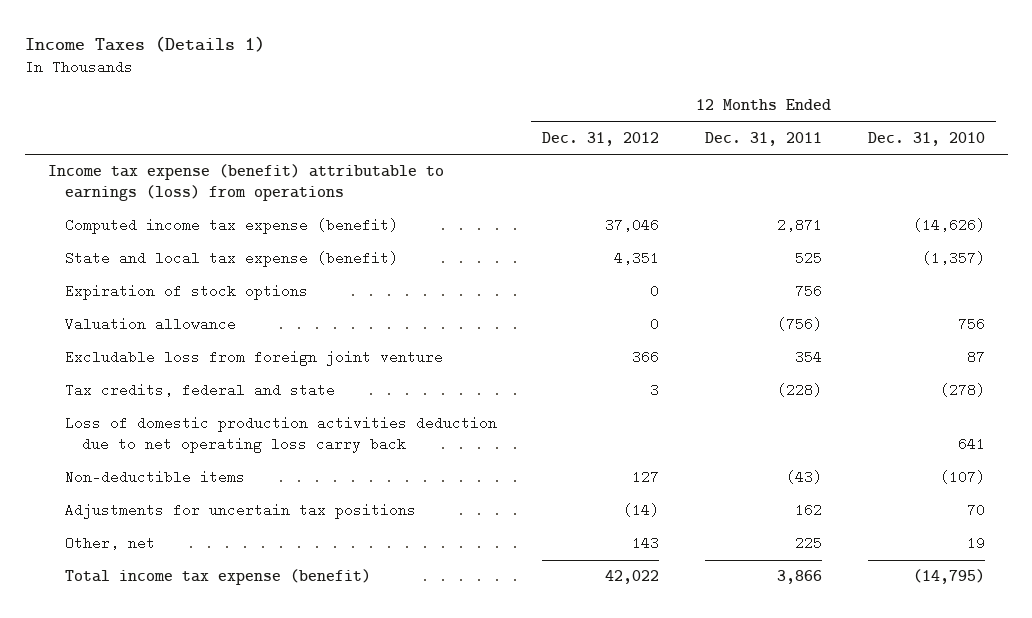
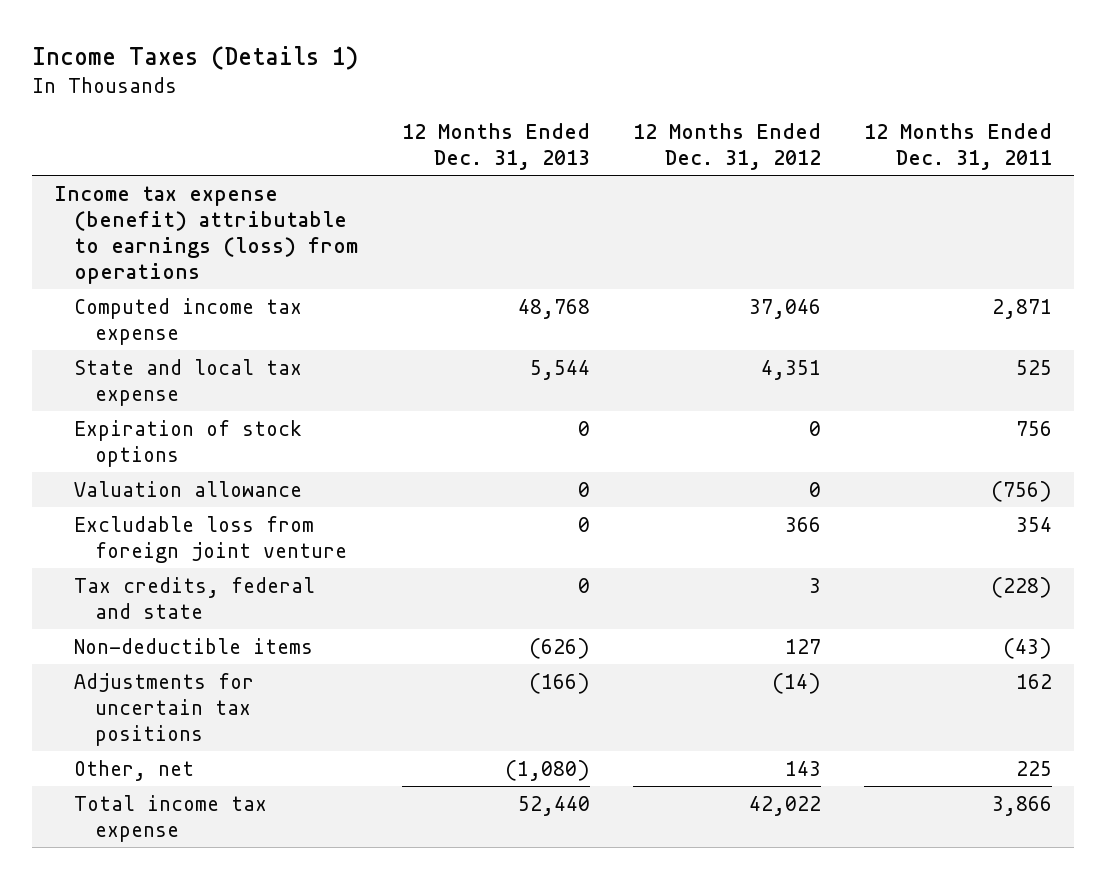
- | 12 Months Ended Dec. 31, 2012 | 12 Months Ended Dec. 31, 2011 | 12 Months Ended Dec. 31, 2010
+ | 12 Months Ended Dec. 31, 2013 | 12 Months Ended Dec. 31, 2012 | 12 Months Ended Dec. 31, 2011
- Computed income tax expense (benefit) | 37,046 | 2,871 | (14,626)
- State and local tax expense (benefit) | 4,351 | 525 | (1,357)
+ Computed income tax expense | 48,768 | 37,046 | 2,871
+ State and local tax expense | 5,544 | 4,351 | 525
- Loss of domestic production activities deduction due to net operating loss carry back | | | 641
- Total income tax expense (benefit) | 42,022 | 3,866 | (14,795)
+ Total income tax expense | 52,440 | 42,022 | 3,866

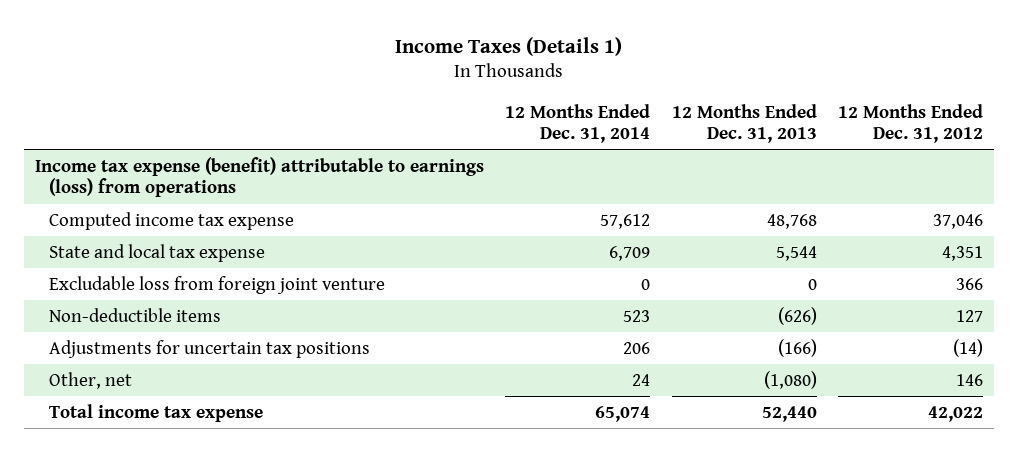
- | 12 Months Ended Dec. 31, 2013 | 12 Months Ended Dec. 31, 2012 | 12 Months Ended Dec. 31, 2011
+ | 12 Months Ended Dec. 31, 2014 | 12 Months Ended Dec. 31, 2013 | 12 Months Ended Dec. 31, 2012
- Expiration of stock options | 0 | 0 | 756
- Valuation allowance | 0 | 0 | (756)
- Tax credits, federal and state | 0 | 3 | (228)
- Other, net | (1,080) | 143 | 225
+ Other, net | 24 | (1,080) | 146

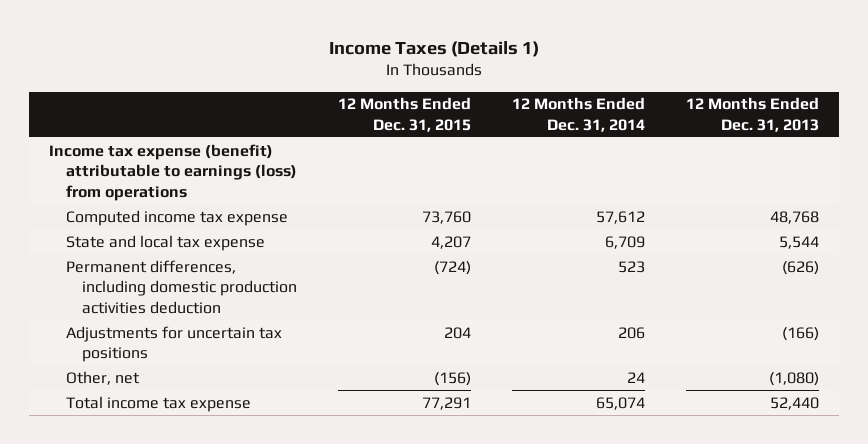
- | 12 Months Ended Dec. 31, 2014 | 12 Months Ended Dec. 31, 2013 | 12 Months Ended Dec. 31, 2012
+ | 12 Months Ended Dec. 31, 2015 | 12 Months Ended Dec. 31, 2014 | 12 Months Ended Dec. 31, 2013
- Excludable loss from foreign joint venture | 0 | 0 | 366
- Non-deductible items | 523 | (626) | 127
+ Permanent differences, including domestic production activities deduction | (724) | 523 | (626)

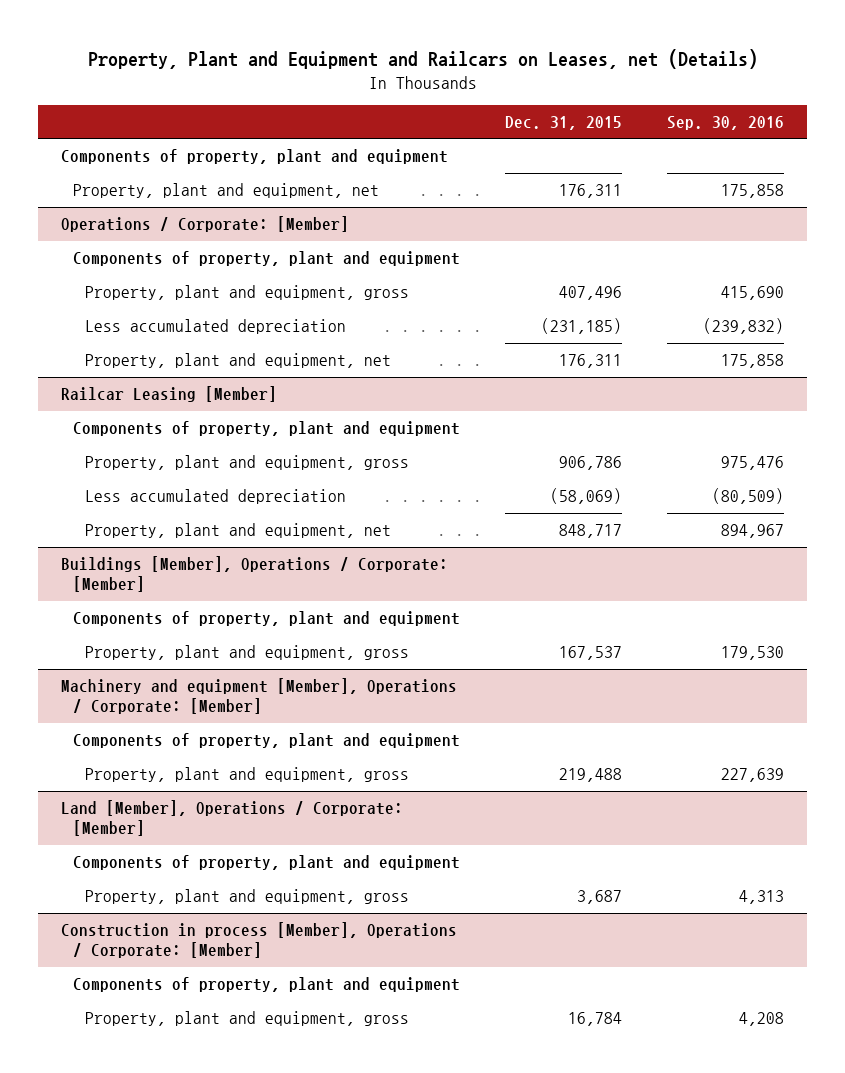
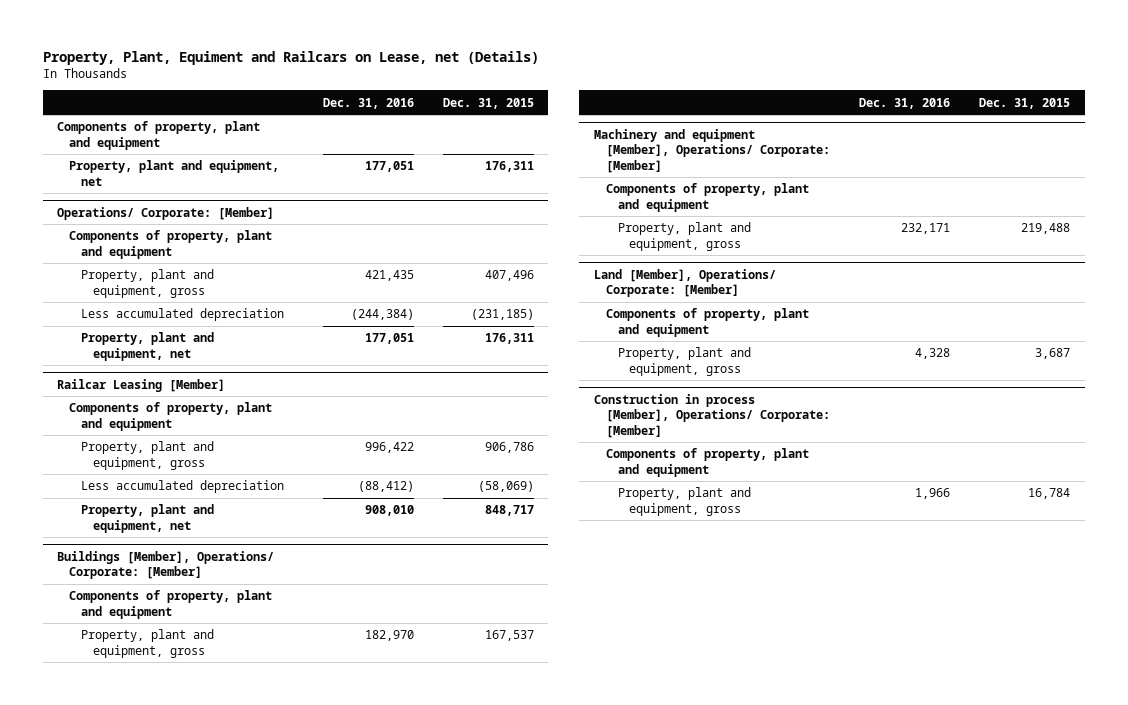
- Property, Plant and Equipment and Railcars on Leases, net (Details)
+ Property, Plant, Equiment and Railcars on Lease, net (Details)
- | Dec. 31, 2015 | Sep. 30, 2016
+ | Dec. 31, 2016 | Dec. 31, 2015
- Operations / Corporate: [Member]
+ Operations/ Corporate: [Member]
- Buildings [Member], Operations / Corporate: [Member]
+ Buildings [Member], Operations/ Corporate: [Member]
- Machinery and equipment [Member], Operations / Corporate: [Member]
+ Machinery and equipment [Member], Operations/ Corporate: [Member]
- Land [Member], Operations / Corporate: [Member]
+ Land [Member], Operations/ Corporate: [Member]
- Construction in process [Member], Operations / Corporate: [Member]
+ Construction in process [Member], Operations/ Corporate: [Member]

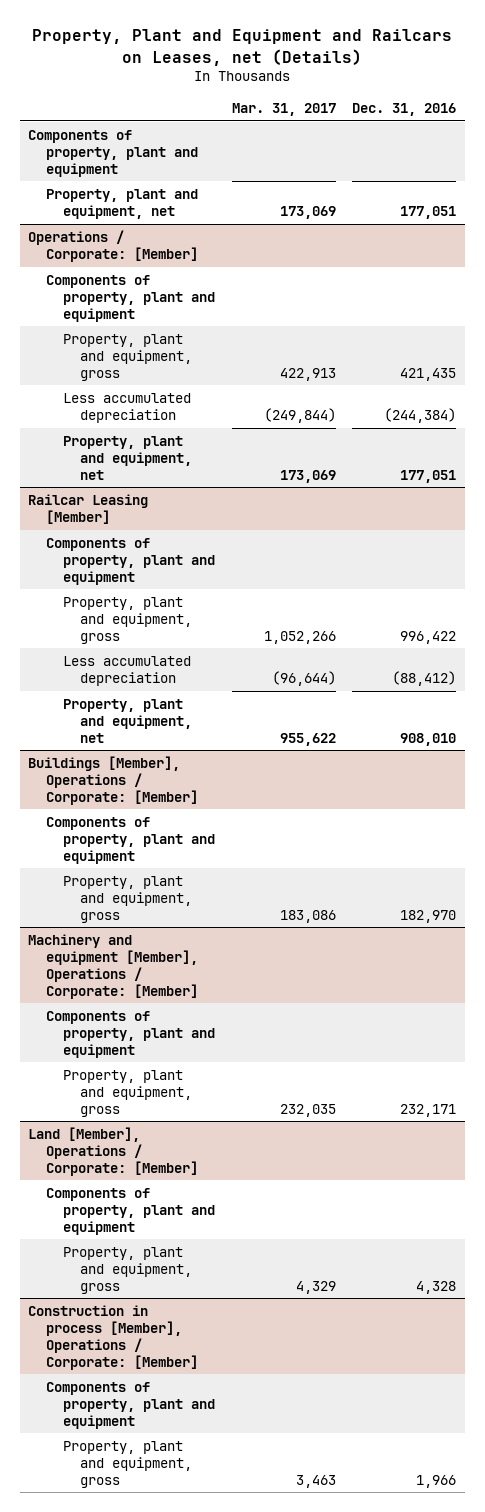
- Property, Plant, Equiment and Railcars on Lease, net (Details)
+ Property, Plant and Equipment and Railcars on Leases, net (Details)
- | Dec. 31, 2016 | Dec. 31, 2015
+ | Mar. 31, 2017 | Dec. 31, 2016
- Operations/ Corporate: [Member]
+ Operations / Corporate: [Member]
- Buildings [Member], Operations/ Corporate: [Member]
+ Buildings [Member], Operations / Corporate: [Member]
- Machinery and equipment [Member], Operations/ Corporate: [Member]
+ Machinery and equipment [Member], Operations / Corporate: [Member]
- Land [Member], Operations/ Corporate: [Member]
+ Land [Member], Operations / Corporate: [Member]
- Construction in process [Member], Operations/ Corporate: [Member]
+ Construction in process [Member], Operations / Corporate: [Member]

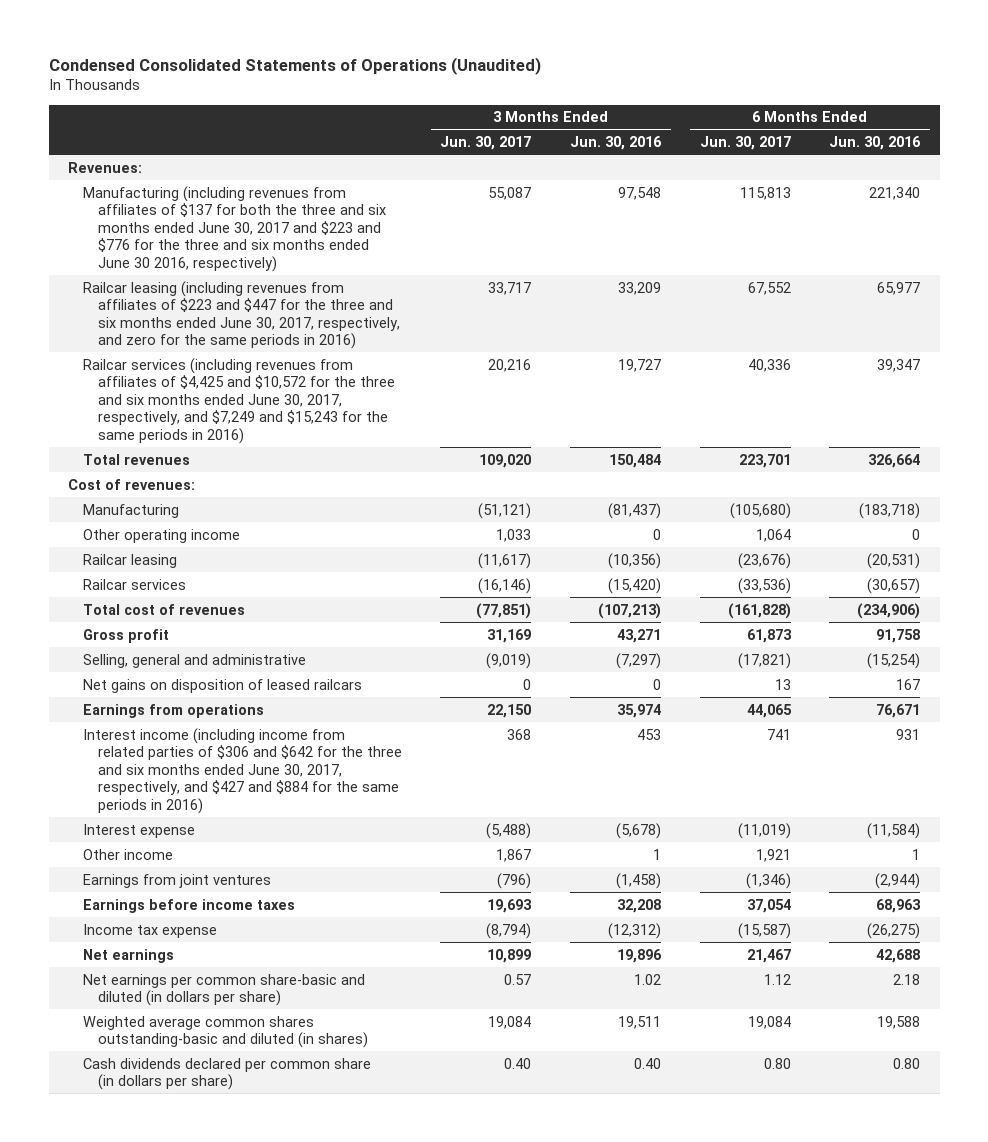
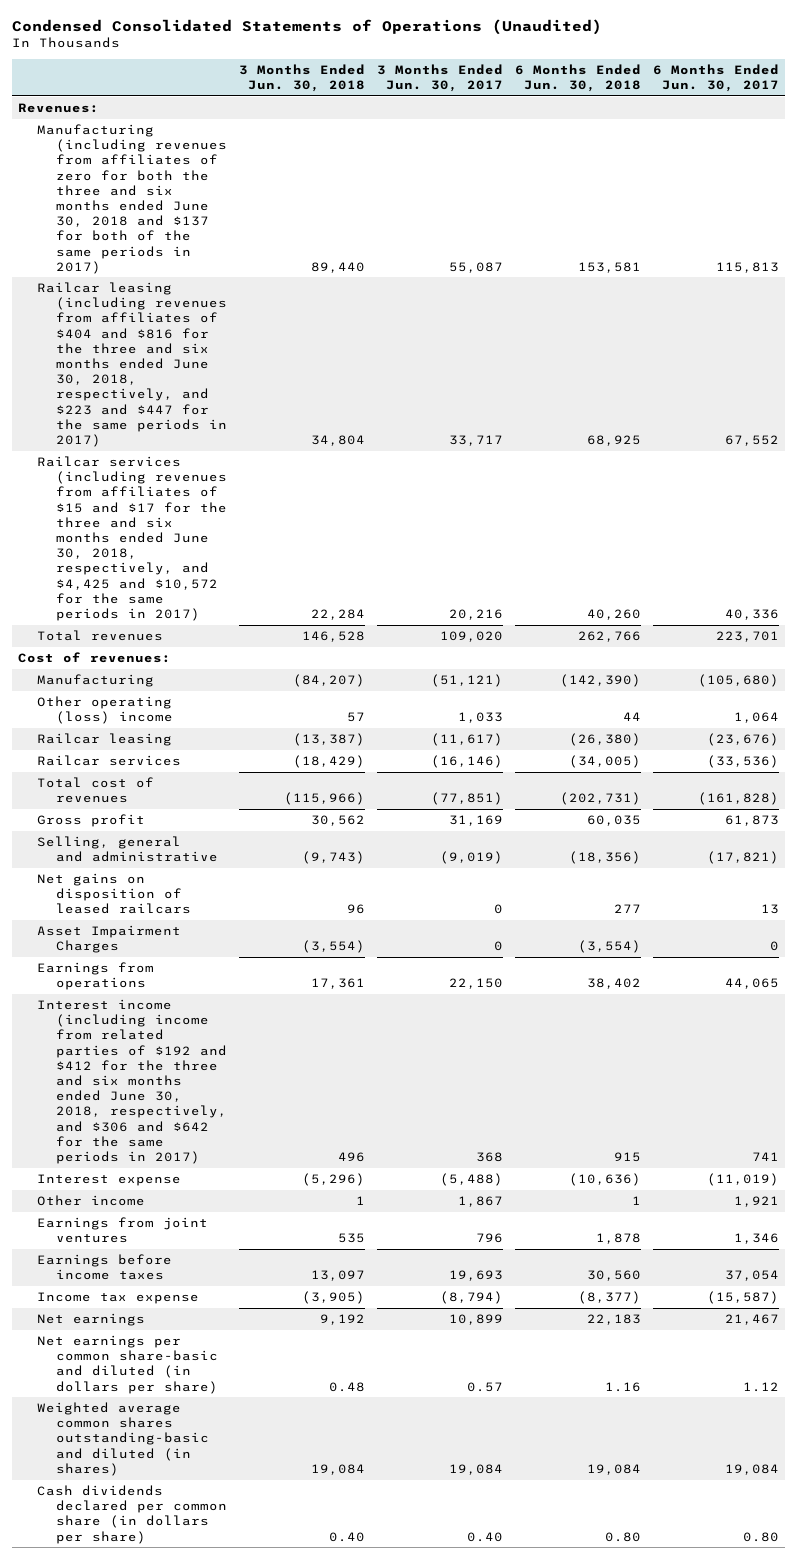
- | 3 Months Ended Jun. 30, 2017 | 3 Months Ended Jun. 30, 2016 | 6 Months Ended Jun. 30, 2017 | 6 Months Ended Jun. 30, 2016
+ | 3 Months Ended Jun. 30, 2018 | 3 Months Ended Jun. 30, 2017 | 6 Months Ended Jun. 30, 2018 | 6 Months Ended Jun. 30, 2017
- Manufacturing (including revenues from affiliates of $137 for both the three and six months ended June 30, 2017 and $223 and $776 for the three and six months ended June 30 2016, respectively) | 55,087 | 97,548 | 115,813 | 221,340
- Railcar leasing (including revenues from affiliates of $223 and $447 for the three and six months ended June 30, 2017, respectively, and zero for the same periods in 2016) | 33,717 | 33,209 | 67,552 | 65,977
- Railcar services (including revenues from affiliates of $4,425 and $10,572 for the three and six months ended June 30, 2017, respectively, and $7,249 and $15,243 for the same periods in 2016) | 20,216 | 19,727 | 40,336 | 39,347
+ Manufacturing (including revenues from affiliates of zero for both the three and six months ended June 30, 2018 and $137 for both of the same periods in 2017) | 89,440 | 55,087 | 153,581 | 115,813
+ Railcar leasing (including revenues from affiliates of $404 and $816 for the three and six months ended June 30, 2018, respectively, and $223 and $447 for the same periods in 2017) | 34,804 | 33,717 | 68,925 | 67,552
+ Railcar services (including revenues from affiliates of $15 and $17 for the three and six months ended June 30, 2018, respectively, and $4,425 and $10,572 for the same periods in 2017) | 22,284 | 20,216 | 40,260 | 40,336
- Other operating income | 1,033 | 0 | 1,064 | 0
+ Other operating (loss) income | 57 | 1,033 | 44 | 1,064
+ Asset Impairment Charges | (3,554) | 0 | (3,554) | 0
- Interest income (including income from related parties of $306 and $642 for the three and six months ended June 30, 2017, respectively, and $427 and $884 for the same periods in 2016) | 368 | 453 | 741 | 931
+ Interest income (including income from related parties of $192 and $412 for the three and six months ended June 30, 2018, respectively, and $306 and $642 for the same periods in 2017) | 496 | 368 | 915 | 741
- Earnings from joint ventures | (796) | (1,458) | (1,346) | (2,944)
+ Earnings from joint ventures | 535 | 796 | 1,878 | 1,346

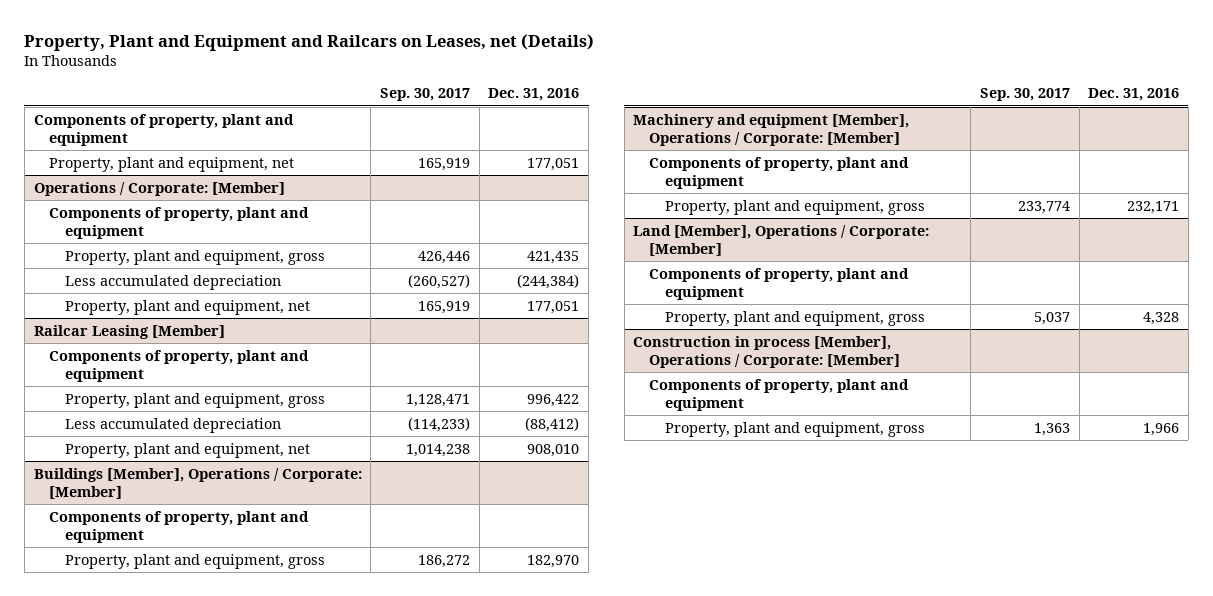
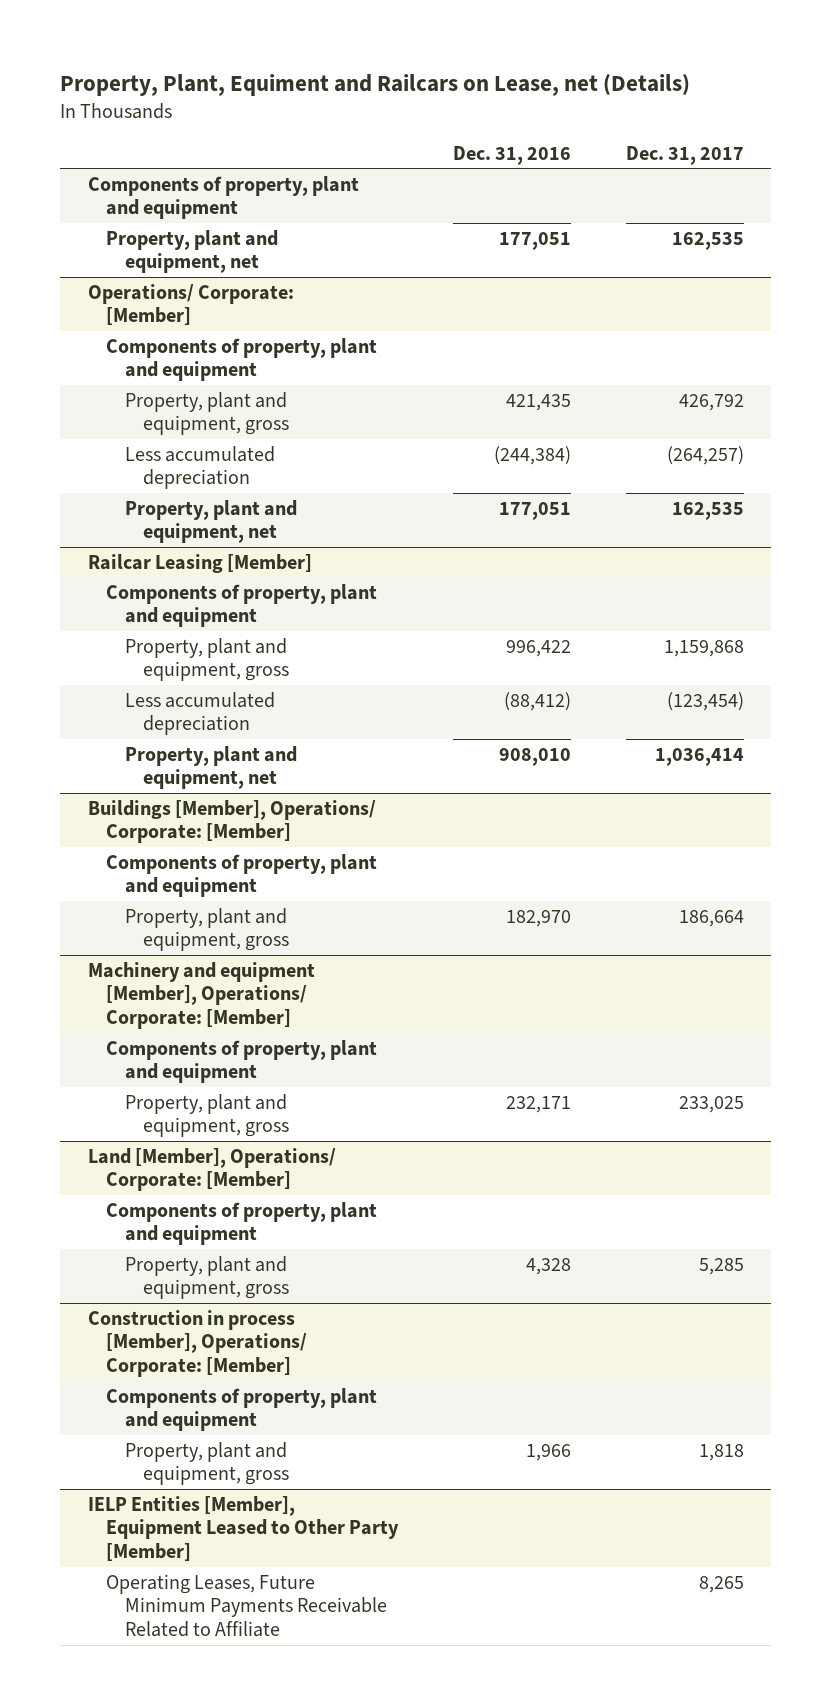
- Property, Plant and Equipment and Railcars on Leases, net (Details)
+ Property, Plant, Equiment and Railcars on Lease, net (Details)
- | Sep. 30, 2017 | Dec. 31, 2016
+ | Dec. 31, 2016 | Dec. 31, 2017
- Operations / Corporate: [Member]
+ Operations/ Corporate: [Member]
- Buildings [Member], Operations / Corporate: [Member]
+ Buildings [Member], Operations/ Corporate: [Member]
- Machinery and equipment [Member], Operations / Corporate: [Member]
+ Machinery and equipment [Member], Operations/ Corporate: [Member]
- Land [Member], Operations / Corporate: [Member]
+ Land [Member], Operations/ Corporate: [Member]
- Construction in process [Member], Operations / Corporate: [Member]
+ Construction in process [Member], Operations/ Corporate: [Member]
+ IELP Entities [Member], Equipment Leased to Other Party [Member]
+ Operating Leases, Future Minimum Payments Receivable Related to Affiliate | | 8,265

